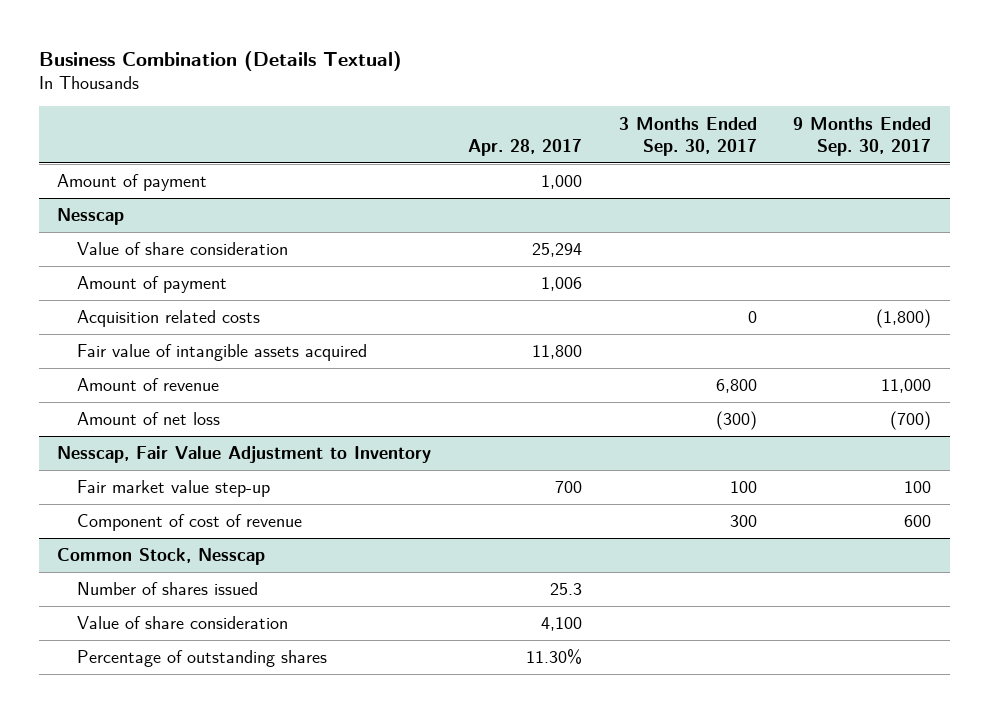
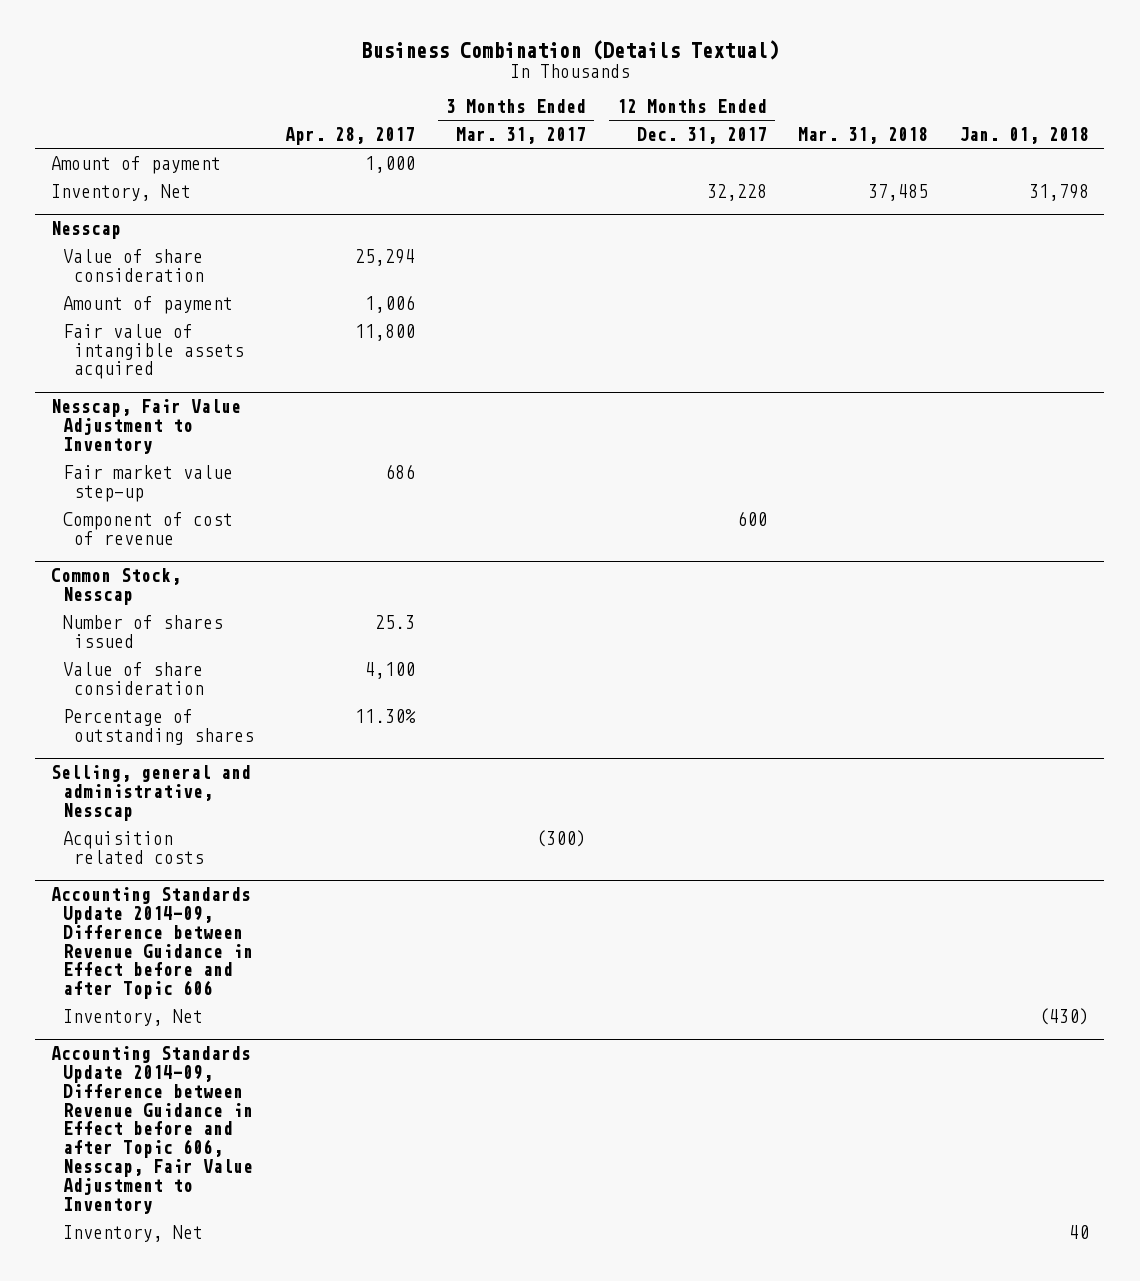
- | Apr. 28, 2017 | 3 Months Ended Sep. 30, 2017 | 9 Months Ended Sep. 30, 2017
+ | Apr. 28, 2017 | 3 Months Ended Mar. 31, 2017 | 12 Months Ended Dec. 31, 2017 | Mar. 31, 2018 | Jan. 01, 2018
+ Inventory, Net | | | 32,228 | 37,485 | 31,798
@ Nesscap
- Acquisition related costs | | 0 | (1,800)
- Amount of revenue | | 6,800 | 11,000
- Amount of net loss | | (300) | (700)
@ Nesscap, Fair Value Adjustment to Inventory
- Fair market value step-up | 700 | 100 | 100
+ Fair market value step-up | 686 | | | |
+ Selling, general and administrative, Nesscap
+ Acquisition related costs | | (300) | | |
+ Accounting Standards Update 2014-09, Difference between Revenue Guidance in Effect before and after Topic 606
+ Inventory, Net | | | | | (430)
+ Accounting Standards Update 2014-09, Difference between Revenue Guidance in Effect before and after Topic 606, Nesscap, Fair Value Adjustment to Inventory
+ Inventory, Net | | | | | 40

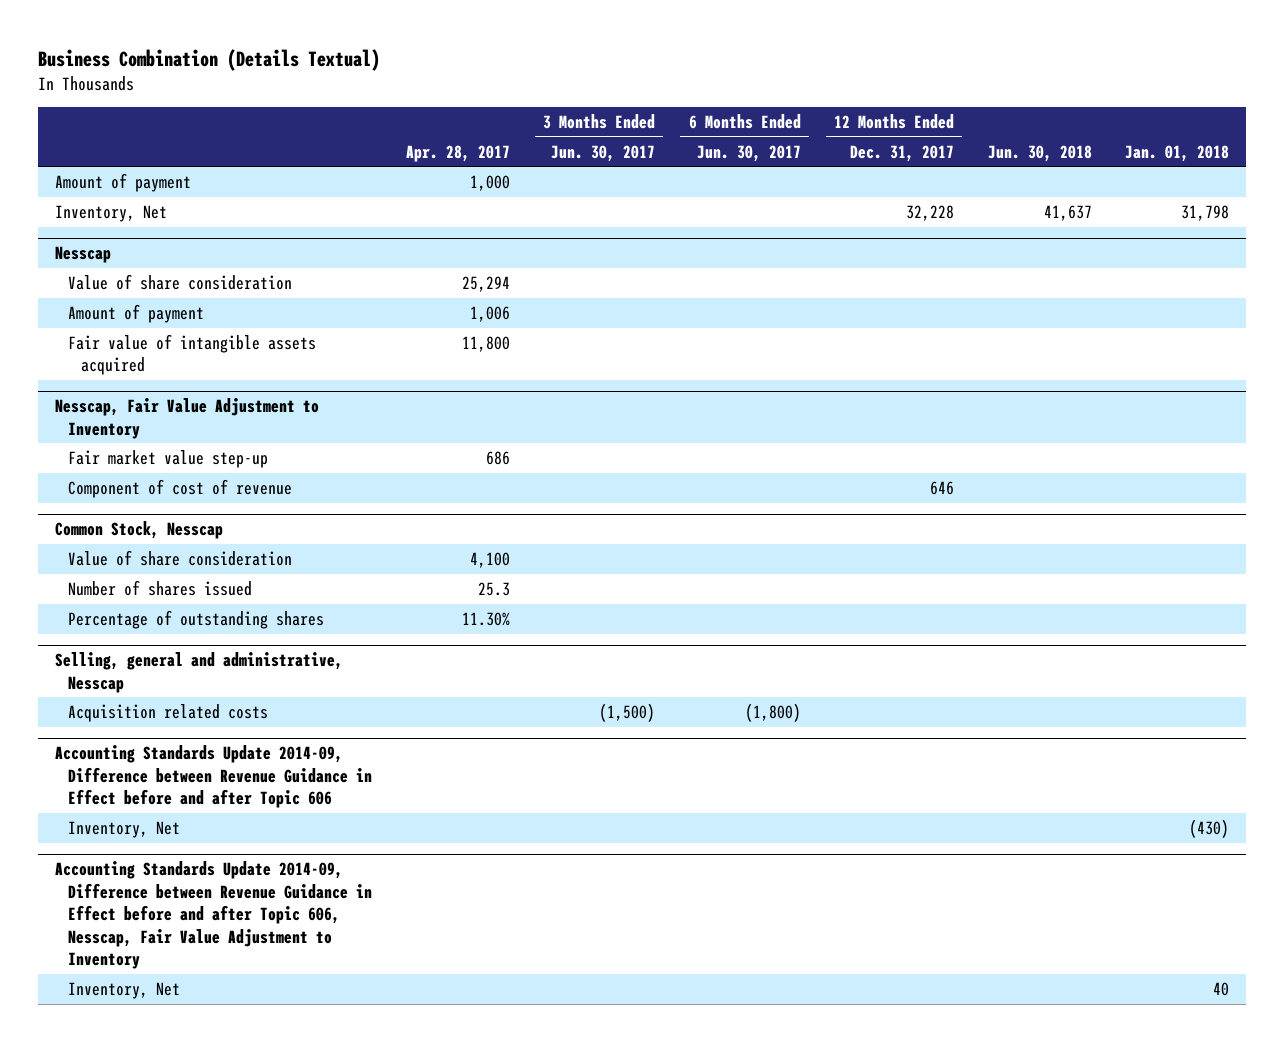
- | Apr. 28, 2017 | 3 Months Ended Mar. 31, 2017 | 12 Months Ended Dec. 31, 2017 | Mar. 31, 2018 | Jan. 01, 2018
+ | Apr. 28, 2017 | 3 Months Ended Jun. 30, 2017 | 6 Months Ended Jun. 30, 2017 | 12 Months Ended Dec. 31, 2017 | Jun. 30, 2018 | Jan. 01, 2018
@ Nesscap, Fair Value Adjustment to Inventory
- Component of cost of revenue | | | 600 | |
+ Component of cost of revenue | | | | 646 | |
@ Common Stock, Nesscap
moved down: Number of shares issued | 25.3 | | | | |

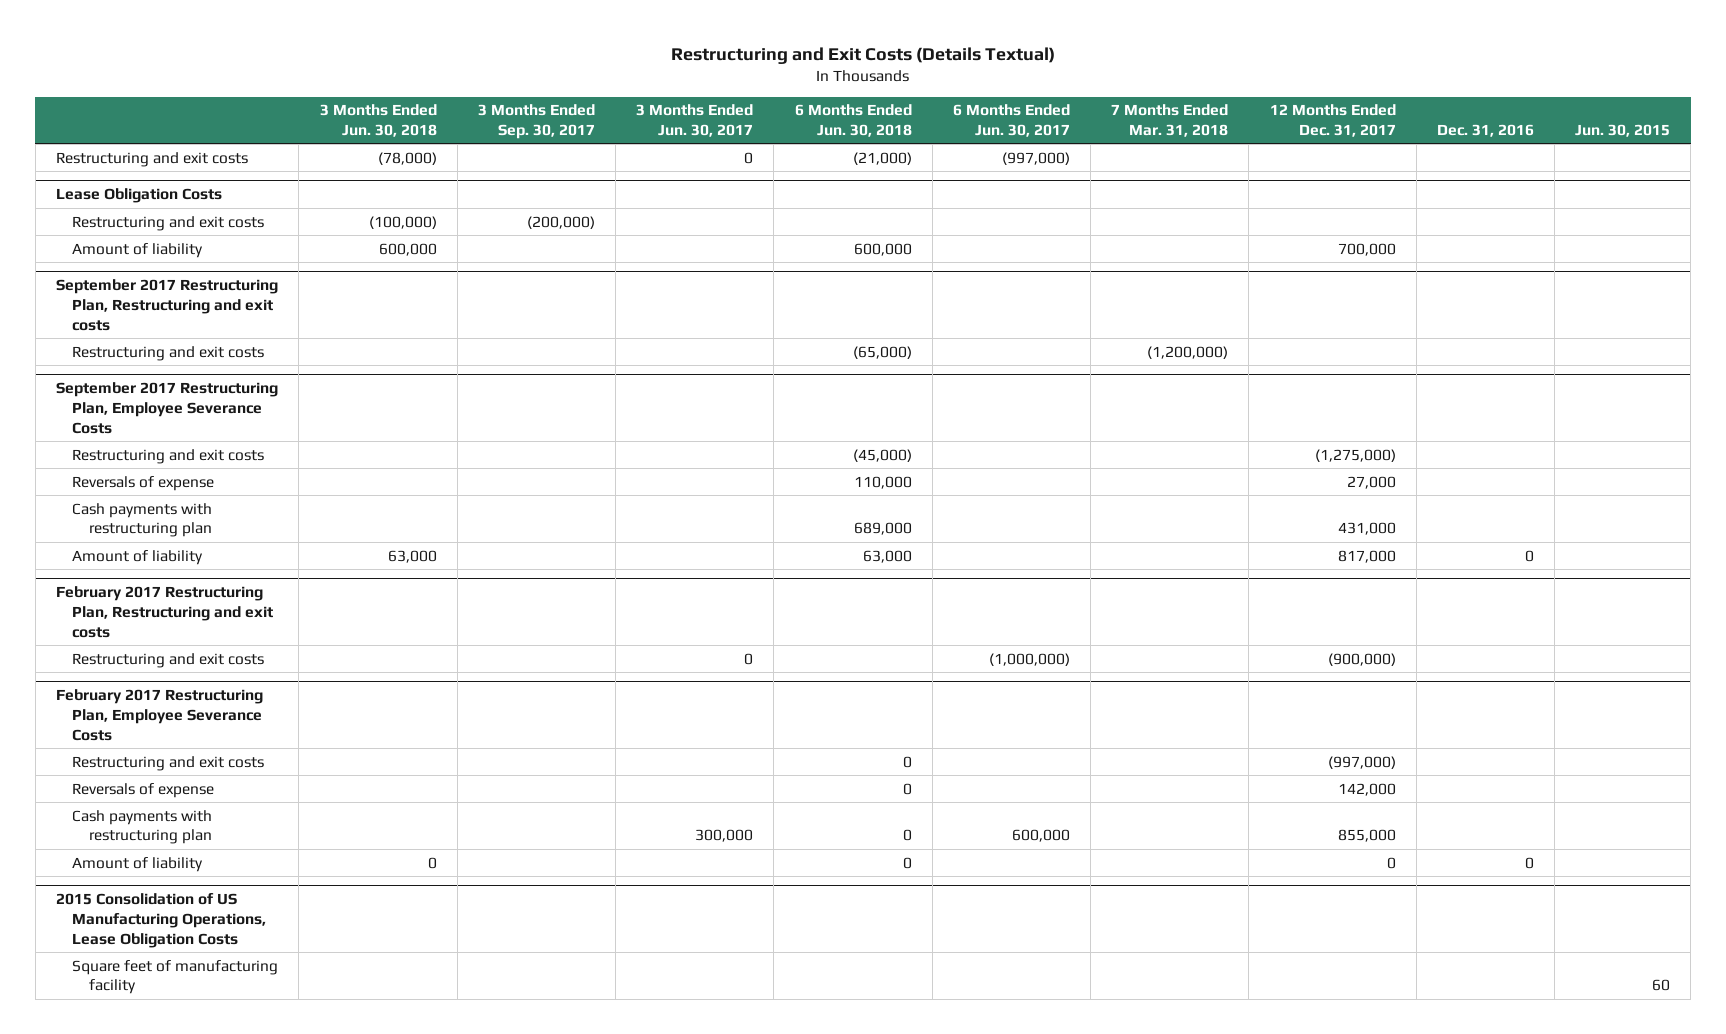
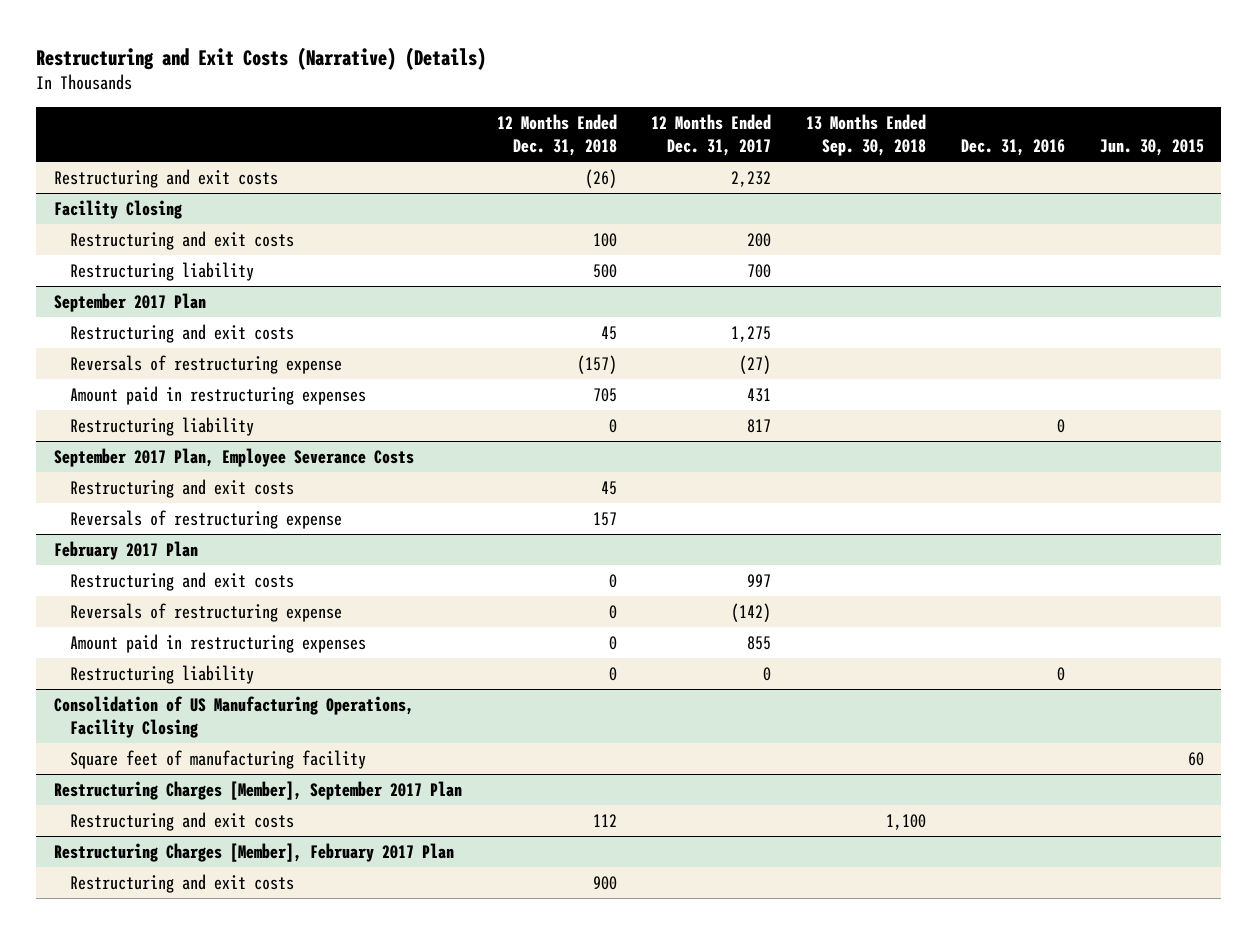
- Restructuring and Exit Costs (Details Textual)
+ Restructuring and Exit Costs (Narrative) (Details)
- | 3 Months Ended Jun. 30, 2018 | 3 Months Ended Sep. 30, 2017 | 3 Months Ended Jun. 30, 2017 | 6 Months Ended Jun. 30, 2018 | 6 Months Ended Jun. 30, 2017 | 7 Months Ended Mar. 31, 2018 | 12 Months Ended Dec. 31, 2017 | Dec. 31, 2016 | Jun. 30, 2015
+ | 12 Months Ended Dec. 31, 2018 | 12 Months Ended Dec. 31, 2017 | 13 Months Ended Sep. 30, 2018 | Dec. 31, 2016 | Jun. 30, 2015
+ Restructuring and exit costs | (26) | 2,232 | | |
+ Facility Closing
+ Restructuring and exit costs | 100 | 200 | | |
+ Restructuring liability | 500 | 700 | | |
+ September 2017 Plan
+ Restructuring and exit costs | 45 | 1,275 | | |
+ Reversals of restructuring expense | (157) | (27) | | |
+ Amount paid in restructuring expenses | 705 | 431 | | |
+ Restructuring liability | 0 | 817 | | 0 |
+ September 2017 Plan, Employee Severance Costs
- Lease Obligation Costs
+ Reversals of restructuring expense | 157 | | | |
+ February 2017 Plan
+ Restructuring and exit costs | 0 | 997 | | |
+ Reversals of restructuring expense | 0 | (142) | | |
+ Amount paid in restructuring expenses | 0 | 855 | | |
+ Restructuring liability | 0 | 0 | | 0 |
+ Consolidation of US Manufacturing Operations, Facility Closing
+ Square feet of manufacturing facility | | | | | 60
+ Restructuring Charges [Member], September 2017 Plan
- Amount of liability | 600,000 | | | 600,000 | | | 700,000 | |
- September 2017 Restructuring Plan, Restructuring and exit costs
+ Restructuring Charges [Member], February 2017 Plan
- September 2017 Restructuring Plan, Employee Severance Costs
- Restructuring and exit costs | | | | (45,000) | | | (1,275,000) | |
- Reversals of expense | | | | 110,000 | | | 27,000 | |
- Cash payments with restructuring plan | | | | 689,000 | | | 431,000 | |
- Amount of liability | 63,000 | | | 63,000 | | | 817,000 | 0 |
- February 2017 Restructuring Plan, Restructuring and exit costs
- Restructuring and exit costs | | | 0 | | (1,000,000) | | (900,000) | |
- February 2017 Restructuring Plan, Employee Severance Costs
- Restructuring and exit costs | | | | 0 | | | (997,000) | |
- Reversals of expense | | | | 0 | | | 142,000 | |
- Cash payments with restructuring plan | | | 300,000 | 0 | 600,000 | | 855,000 | |
- Amount of liability | 0 | | | 0 | | | 0 | 0 |
- 2015 Consolidation of US Manufacturing Operations, Lease Obligation Costs
- Square feet of manufacturing facility | | | | | | | | | 60

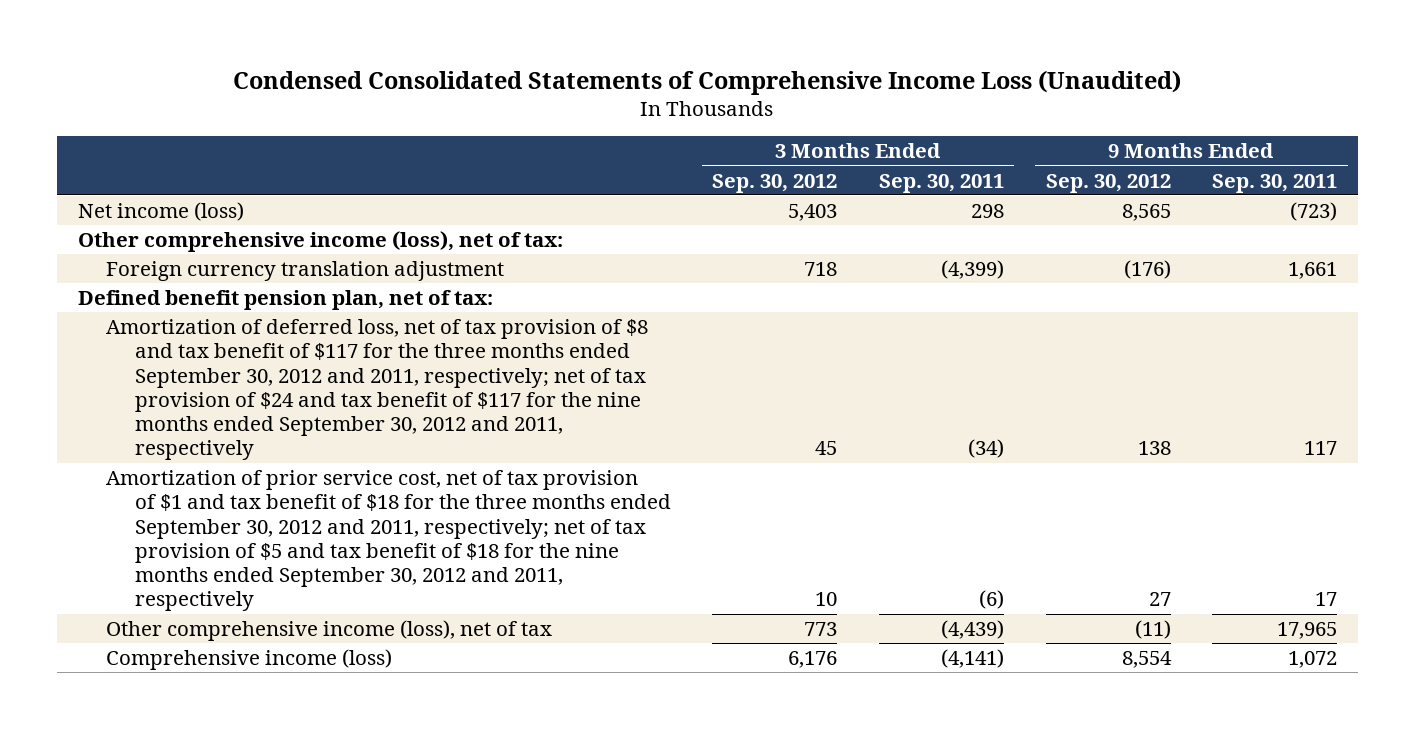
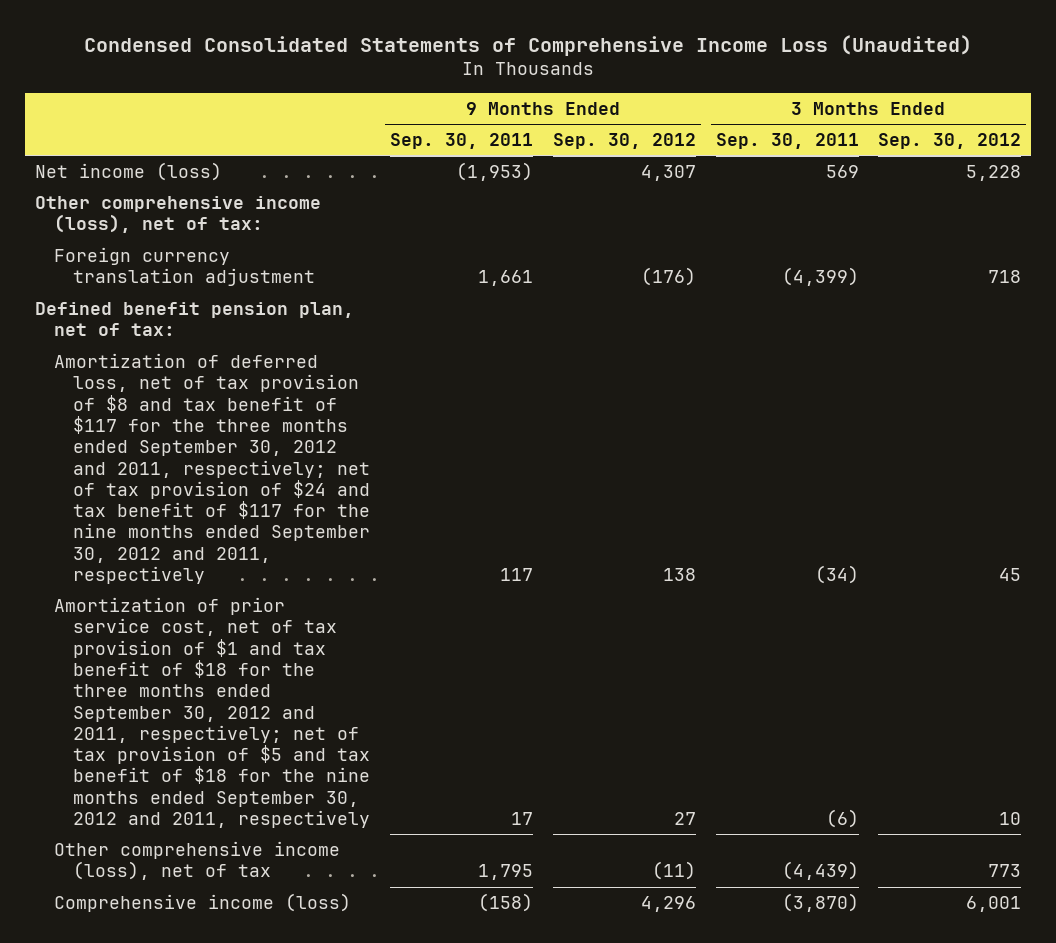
- | 3 Months Ended Sep. 30, 2012 | 3 Months Ended Sep. 30, 2011 | 9 Months Ended Sep. 30, 2012 | 9 Months Ended Sep. 30, 2011
+ | 9 Months Ended Sep. 30, 2011 | 9 Months Ended Sep. 30, 2012 | 3 Months Ended Sep. 30, 2011 | 3 Months Ended Sep. 30, 2012
- Net income (loss) | 5,403 | 298 | 8,565 | (723)
+ Net income (loss) | (1,953) | 4,307 | 569 | 5,228
- Other comprehensive income (loss), net of tax | 773 | (4,439) | (11) | 17,965
- Comprehensive income (loss) | 6,176 | (4,141) | 8,554 | 1,072
+ Other comprehensive income (loss), net of tax | 1,795 | (11) | (4,439) | 773
+ Comprehensive income (loss) | (158) | 4,296 | (3,870) | 6,001

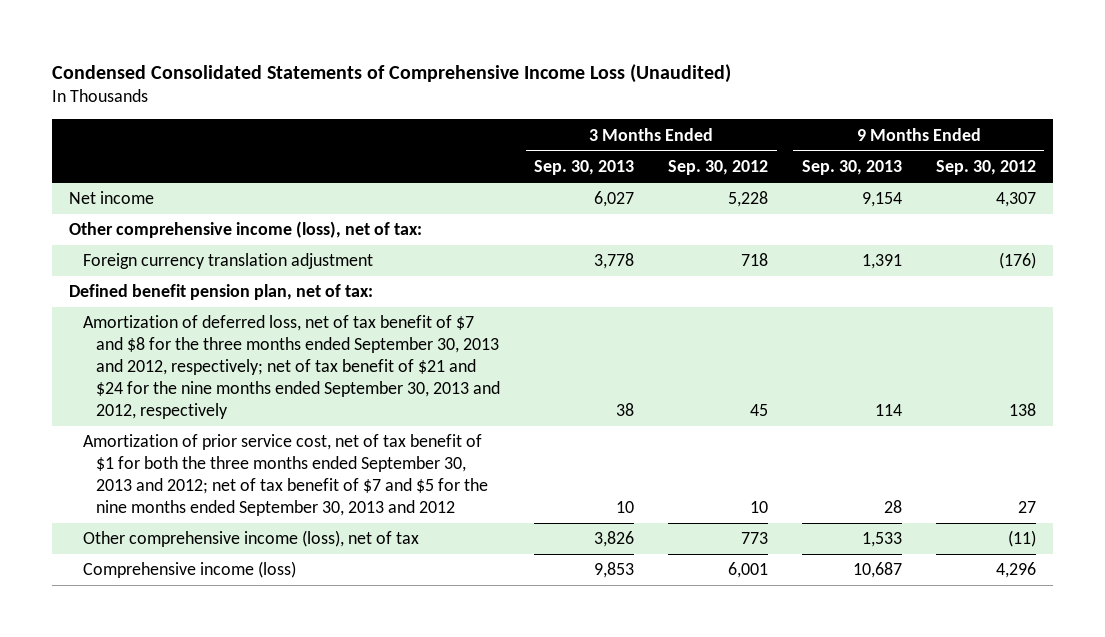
- | 9 Months Ended Sep. 30, 2011 | 9 Months Ended Sep. 30, 2012 | 3 Months Ended Sep. 30, 2011 | 3 Months Ended Sep. 30, 2012
+ | 3 Months Ended Sep. 30, 2013 | 3 Months Ended Sep. 30, 2012 | 9 Months Ended Sep. 30, 2013 | 9 Months Ended Sep. 30, 2012
- Net income (loss) | (1,953) | 4,307 | 569 | 5,228
+ Net income | 6,027 | 5,228 | 9,154 | 4,307
- Amortization of deferred loss, net of tax provision of $8 and tax benefit of $117 for the three months ended September 30, 2012 and 2011, respectively; net of tax provision of $24 and tax benefit of $117 for the nine months ended September 30, 2012 and 2011, respectively | 117 | 138 | (34) | 45
- Amortization of prior service cost, net of tax provision of $1 and tax benefit of $18 for the three months ended September 30, 2012 and 2011, respectively; net of tax provision of $5 and tax benefit of $18 for the nine months ended September 30, 2012 and 2011, respectively | 17 | 27 | (6) | 10
+ Amortization of deferred loss, net of tax benefit of $7 and $8 for the three months ended September 30, 2013 and 2012, respectively; net of tax benefit of $21 and $24 for the nine months ended September 30, 2013 and 2012, respectively | 38 | 45 | 114 | 138
+ Amortization of prior service cost, net of tax benefit of $1 for both the three months ended September 30, 2013 and 2012; net of tax benefit of $7 and $5 for the nine months ended September 30, 2013 and 2012 | 10 | 10 | 28 | 27

